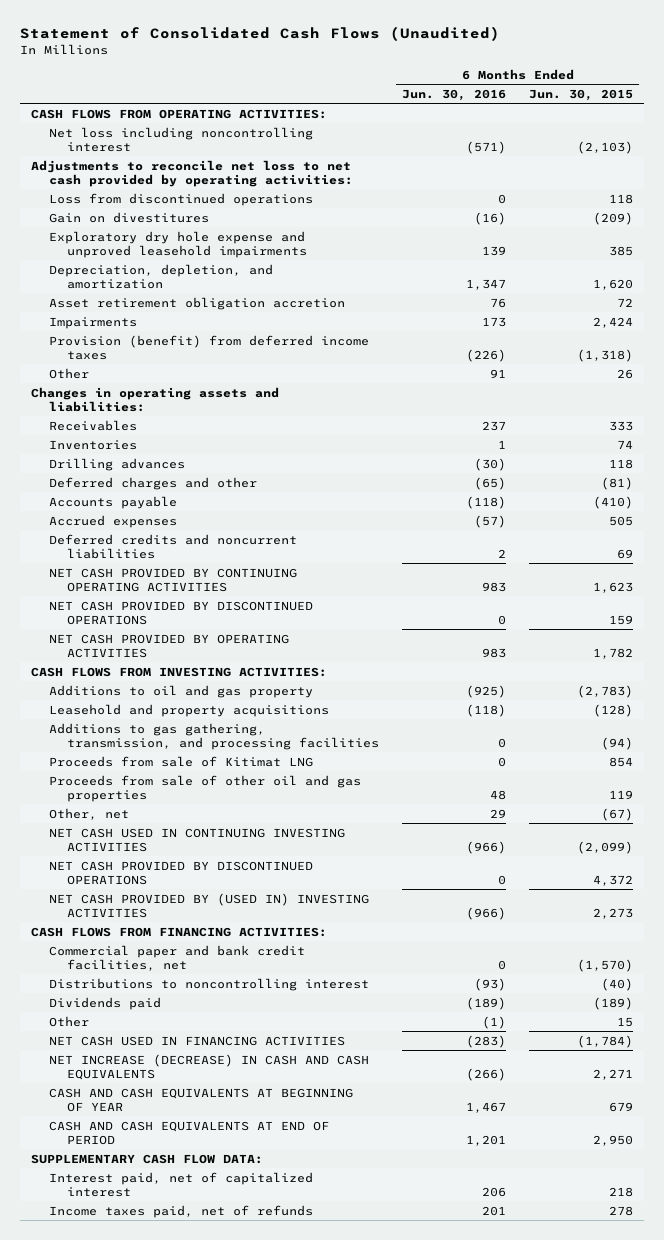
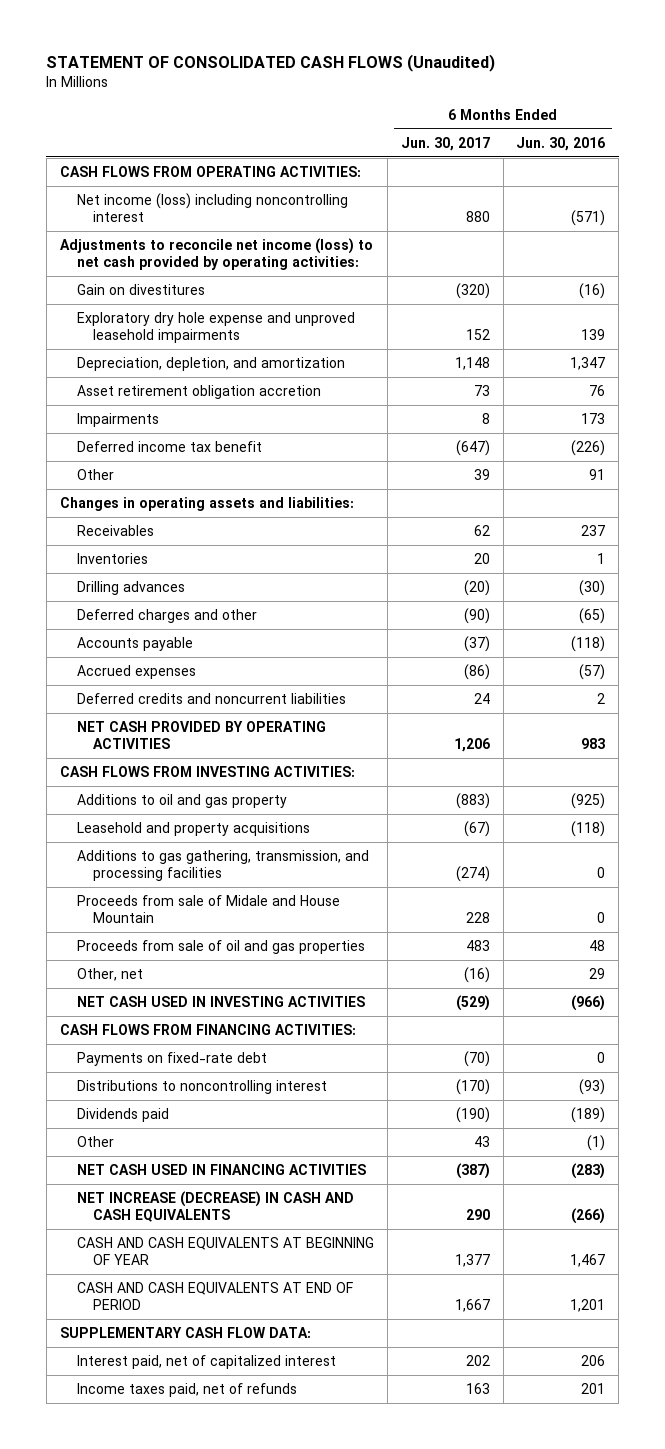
- Statement of Consolidated Cash Flows (Unaudited)
+ STATEMENT OF CONSOLIDATED CASH FLOWS (Unaudited)
- | 6 Months Ended Jun. 30, 2016 | 6 Months Ended Jun. 30, 2015
+ | 6 Months Ended Jun. 30, 2017 | 6 Months Ended Jun. 30, 2016
- Net loss including noncontrolling interest | (571) | (2,103)
- Adjustments to reconcile net loss to net cash provided by operating activities:
- Loss from discontinued operations | 0 | 118
+ Net income (loss) including noncontrolling interest | 880 | (571)
+ Adjustments to reconcile net income (loss) to net cash provided by operating activities:
- Provision (benefit) from deferred income taxes | (226) | (1,318)
+ Deferred income tax benefit | (647) | (226)
- NET CASH PROVIDED BY CONTINUING OPERATING ACTIVITIES | 983 | 1,623
- NET CASH PROVIDED BY DISCONTINUED OPERATIONS | 0 | 159
- Proceeds from sale of Kitimat LNG | 0 | 854
- Proceeds from sale of other oil and gas properties | 48 | 119
+ Proceeds from sale of Midale and House Mountain | 228 | 0
+ Proceeds from sale of oil and gas properties | 483 | 48
- NET CASH USED IN CONTINUING INVESTING ACTIVITIES | (966) | (2,099)
- NET CASH PROVIDED BY DISCONTINUED OPERATIONS | 0 | 4,372
- NET CASH PROVIDED BY (USED IN) INVESTING ACTIVITIES | (966) | 2,273
+ NET CASH USED IN INVESTING ACTIVITIES | (529) | (966)
- Commercial paper and bank credit facilities, net | 0 | (1,570)
+ Payments on fixed-rate debt | (70) | 0

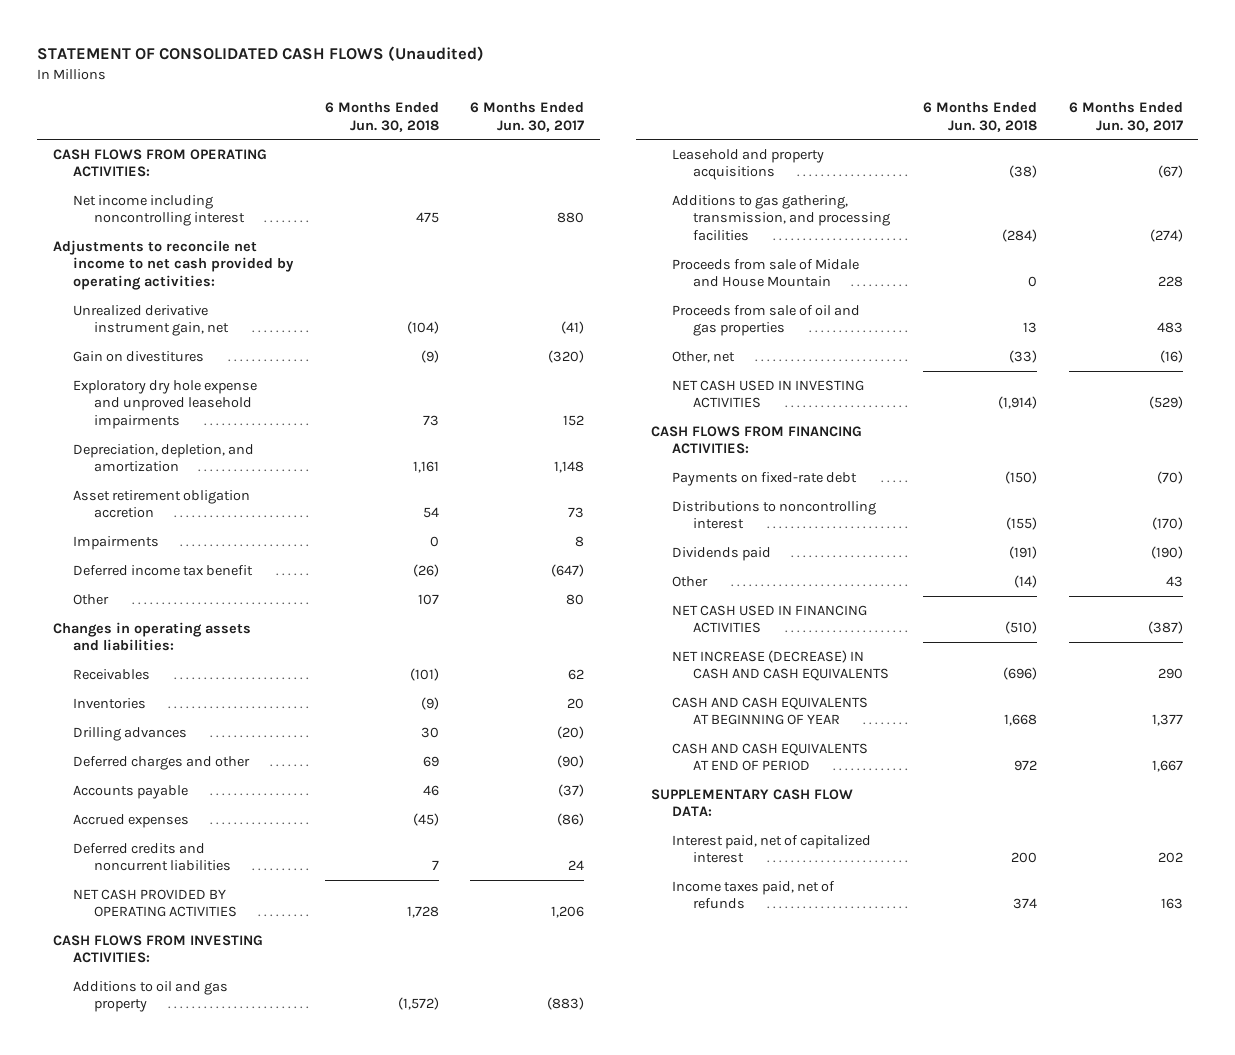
- | 6 Months Ended Jun. 30, 2017 | 6 Months Ended Jun. 30, 2016
+ | 6 Months Ended Jun. 30, 2018 | 6 Months Ended Jun. 30, 2017
- Net income (loss) including noncontrolling interest | 880 | (571)
- Adjustments to reconcile net income (loss) to net cash provided by operating activities:
+ Net income including noncontrolling interest | 475 | 880
+ Adjustments to reconcile net income to net cash provided by operating activities:
+ Unrealized derivative instrument gain, net | (104) | (41)
- Other | 39 | 91
+ Other | 107 | 80

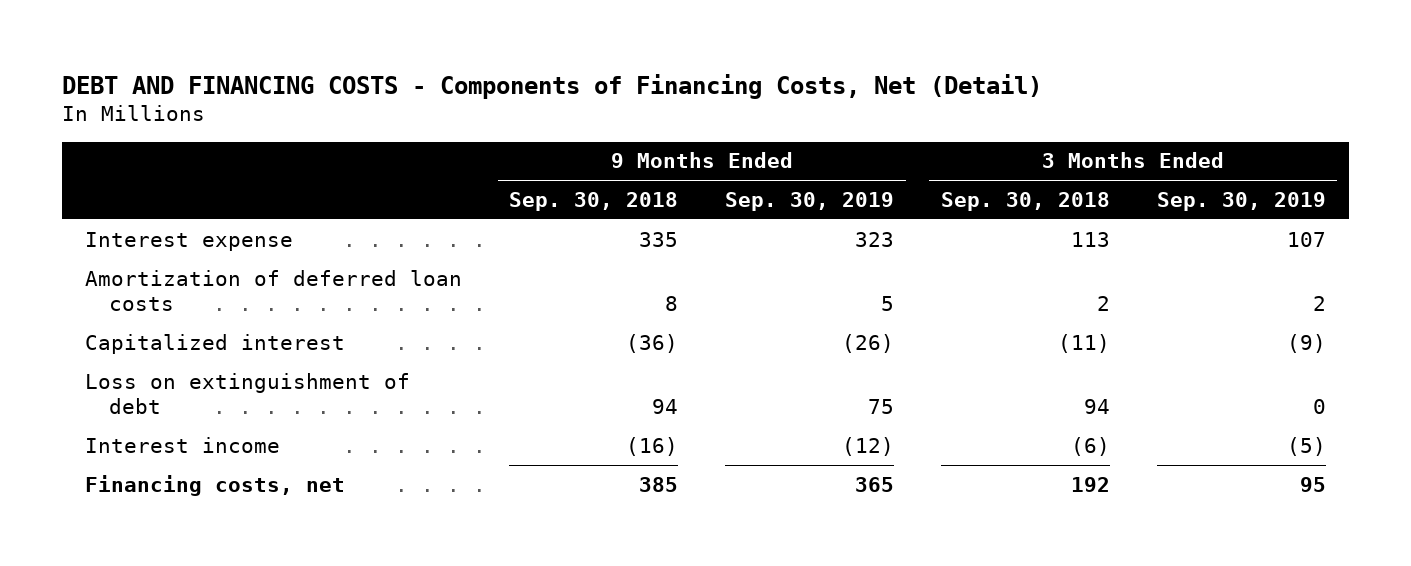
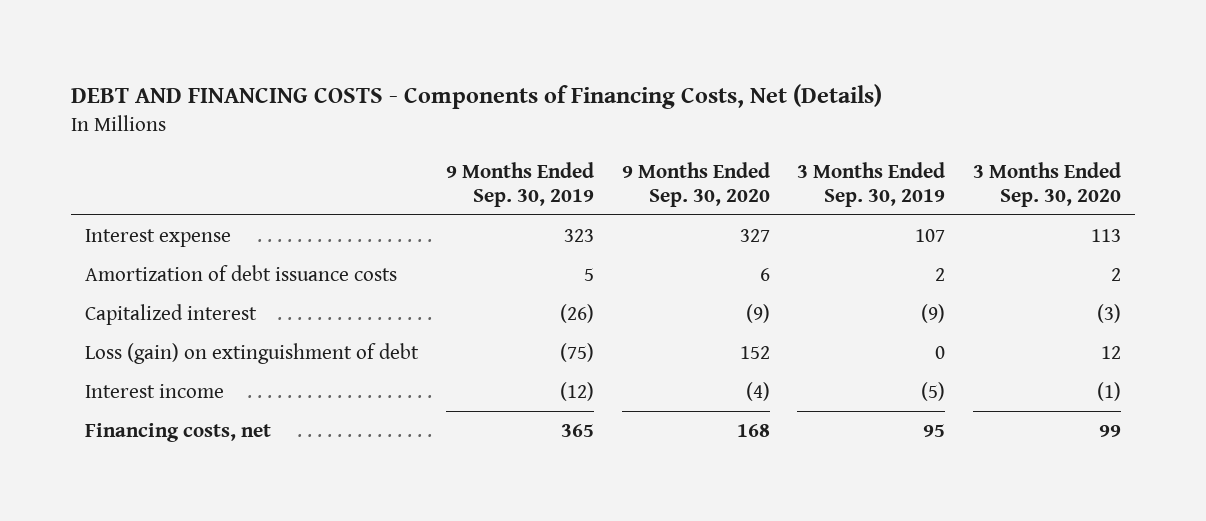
- DEBT AND FINANCING COSTS - Components of Financing Costs, Net (Detail)
+ DEBT AND FINANCING COSTS - Components of Financing Costs, Net (Details)
- | 9 Months Ended Sep. 30, 2018 | 9 Months Ended Sep. 30, 2019 | 3 Months Ended Sep. 30, 2018 | 3 Months Ended Sep. 30, 2019
+ | 9 Months Ended Sep. 30, 2019 | 9 Months Ended Sep. 30, 2020 | 3 Months Ended Sep. 30, 2019 | 3 Months Ended Sep. 30, 2020
- Amortization of deferred loan costs | 8 | 5 | 2 | 2
+ Amortization of debt issuance costs | 5 | 6 | 2 | 2
- Loss on extinguishment of debt | 94 | 75 | 94 | 0
+ Loss (gain) on extinguishment of debt | (75) | 152 | 0 | 12

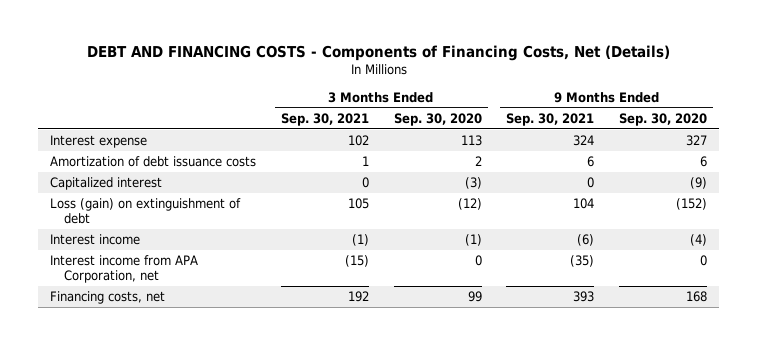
- | 9 Months Ended Sep. 30, 2019 | 9 Months Ended Sep. 30, 2020 | 3 Months Ended Sep. 30, 2019 | 3 Months Ended Sep. 30, 2020
+ | 3 Months Ended Sep. 30, 2021 | 3 Months Ended Sep. 30, 2020 | 9 Months Ended Sep. 30, 2021 | 9 Months Ended Sep. 30, 2020
- Loss (gain) on extinguishment of debt | (75) | 152 | 0 | 12
+ Loss (gain) on extinguishment of debt | 105 | (12) | 104 | (152)
+ Interest income from APA Corporation, net | (15) | 0 | (35) | 0

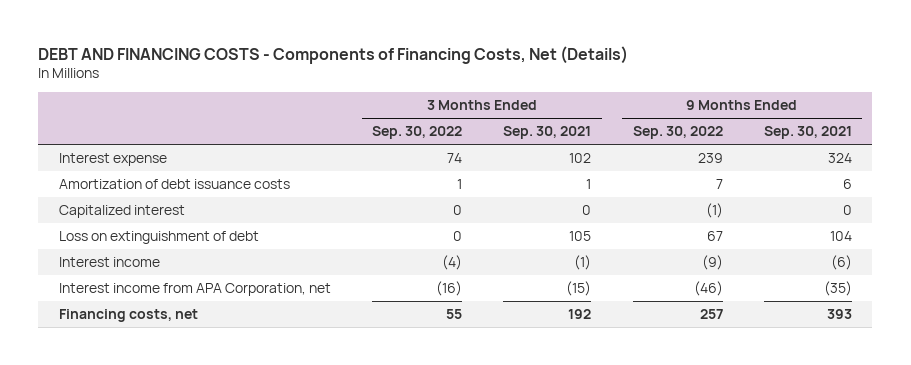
- | 3 Months Ended Sep. 30, 2021 | 3 Months Ended Sep. 30, 2020 | 9 Months Ended Sep. 30, 2021 | 9 Months Ended Sep. 30, 2020
+ | 3 Months Ended Sep. 30, 2022 | 3 Months Ended Sep. 30, 2021 | 9 Months Ended Sep. 30, 2022 | 9 Months Ended Sep. 30, 2021
- Loss (gain) on extinguishment of debt | 105 | (12) | 104 | (152)
+ Loss on extinguishment of debt | 0 | 105 | 67 | 104

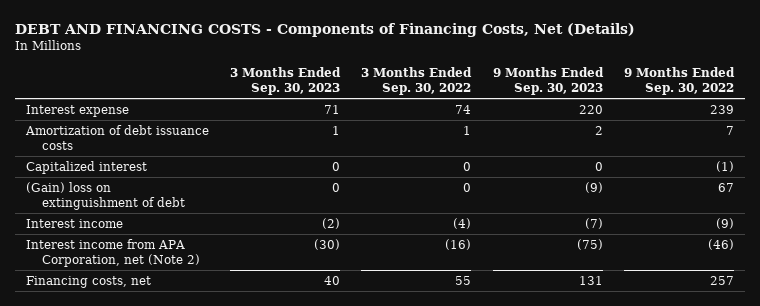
- | 3 Months Ended Sep. 30, 2022 | 3 Months Ended Sep. 30, 2021 | 9 Months Ended Sep. 30, 2022 | 9 Months Ended Sep. 30, 2021
+ | 3 Months Ended Sep. 30, 2023 | 3 Months Ended Sep. 30, 2022 | 9 Months Ended Sep. 30, 2023 | 9 Months Ended Sep. 30, 2022
- Loss on extinguishment of debt | 0 | 105 | 67 | 104
+ (Gain) loss on extinguishment of debt | 0 | 0 | (9) | 67
- Interest income from APA Corporation, net | (16) | (15) | (46) | (35)
+ Interest income from APA Corporation, net (Note 2) | (30) | (16) | (75) | (46)

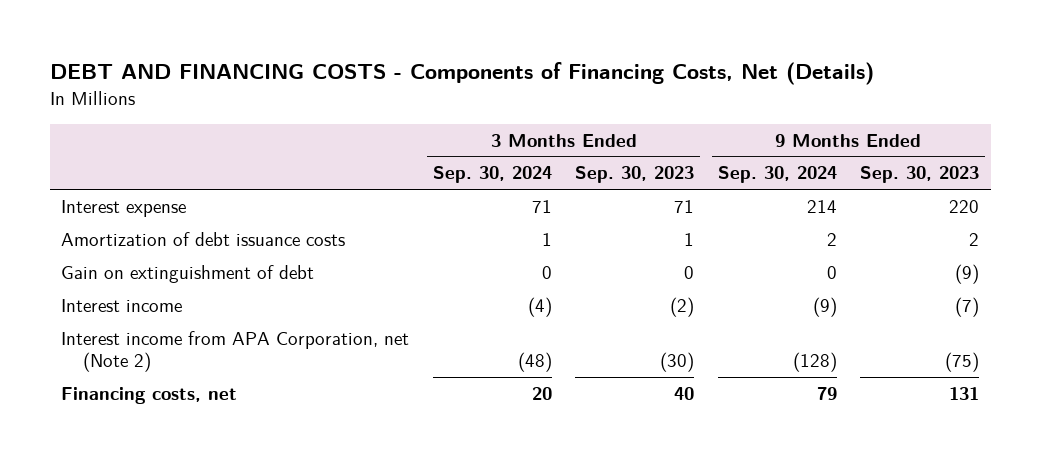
- | 3 Months Ended Sep. 30, 2023 | 3 Months Ended Sep. 30, 2022 | 9 Months Ended Sep. 30, 2023 | 9 Months Ended Sep. 30, 2022
+ | 3 Months Ended Sep. 30, 2024 | 3 Months Ended Sep. 30, 2023 | 9 Months Ended Sep. 30, 2024 | 9 Months Ended Sep. 30, 2023
- Capitalized interest | 0 | 0 | 0 | (1)
- (Gain) loss on extinguishment of debt | 0 | 0 | (9) | 67
+ Gain on extinguishment of debt | 0 | 0 | 0 | (9)

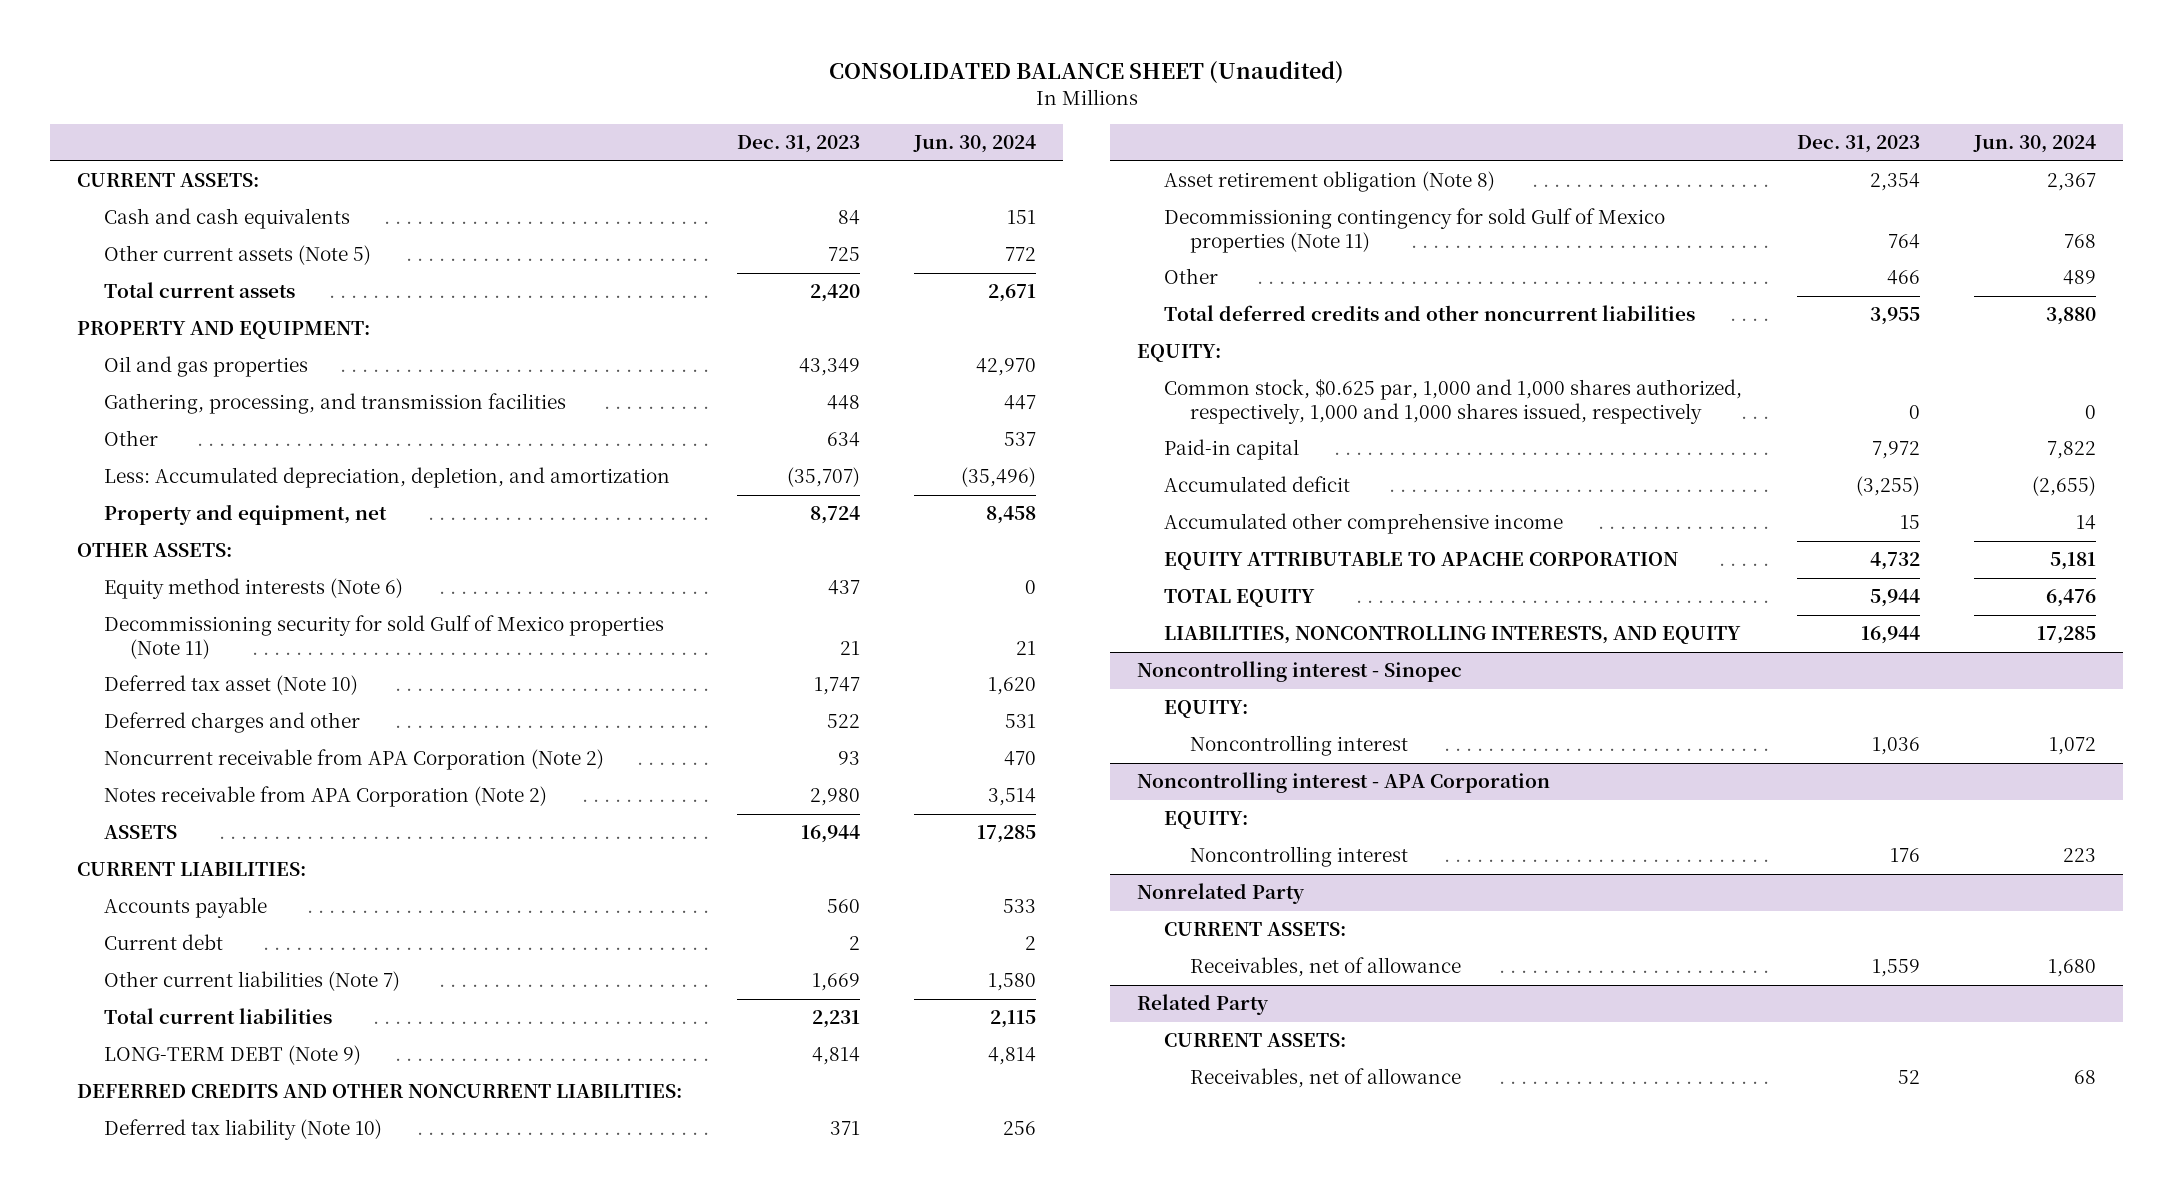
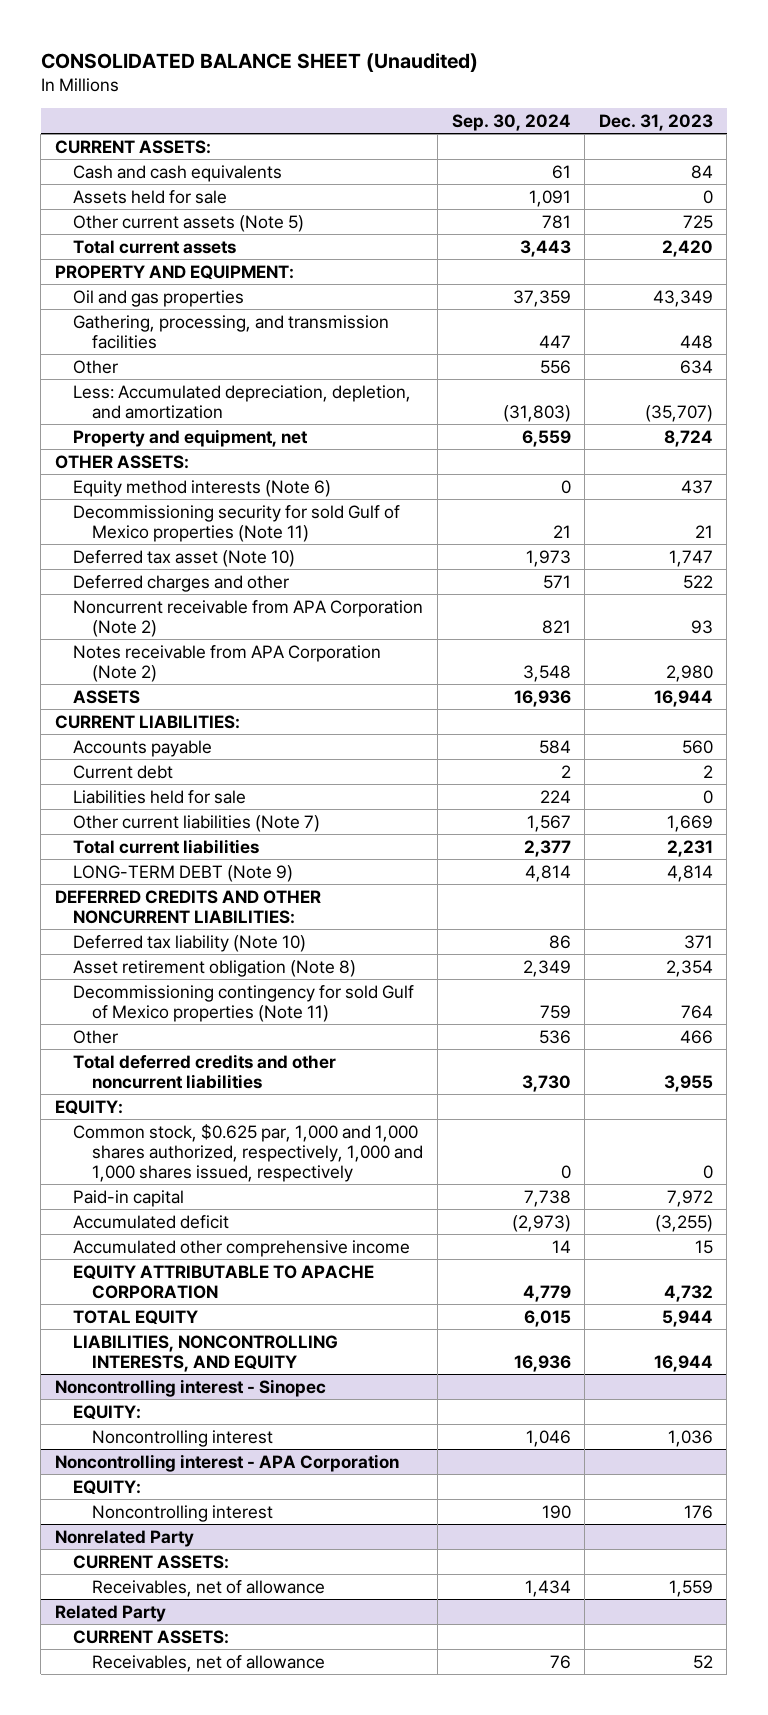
- | Dec. 31, 2023 | Jun. 30, 2024
+ | Sep. 30, 2024 | Dec. 31, 2023
+ Assets held for sale | 1,091 | 0
+ Liabilities held for sale | 224 | 0

